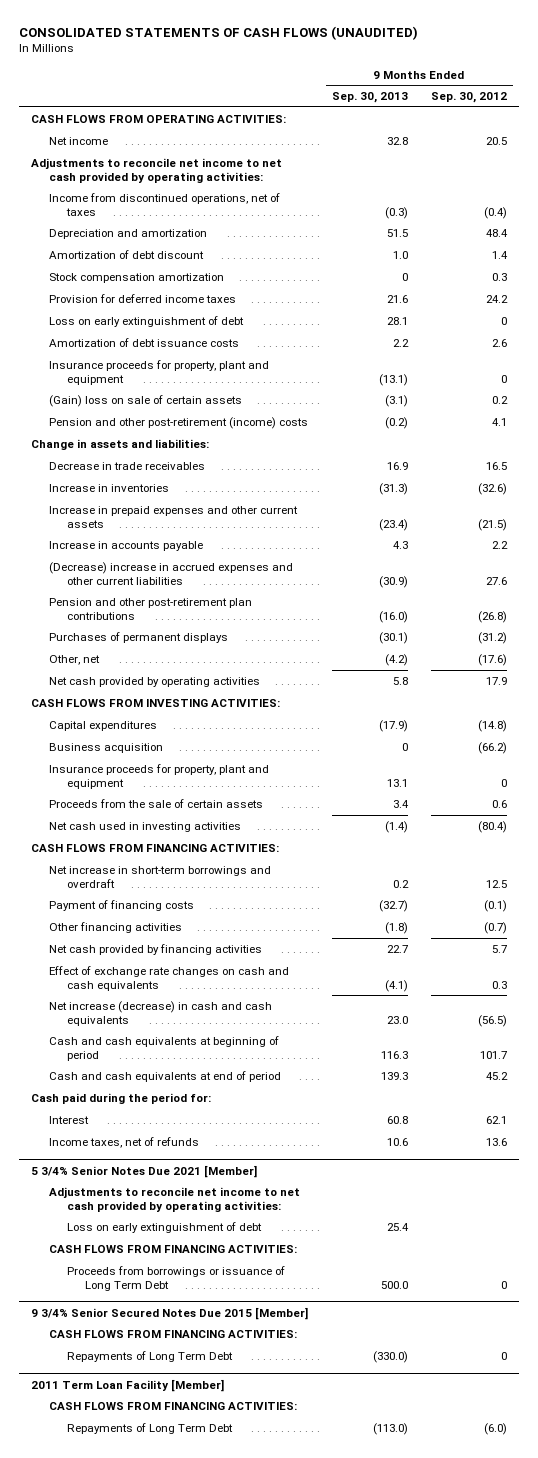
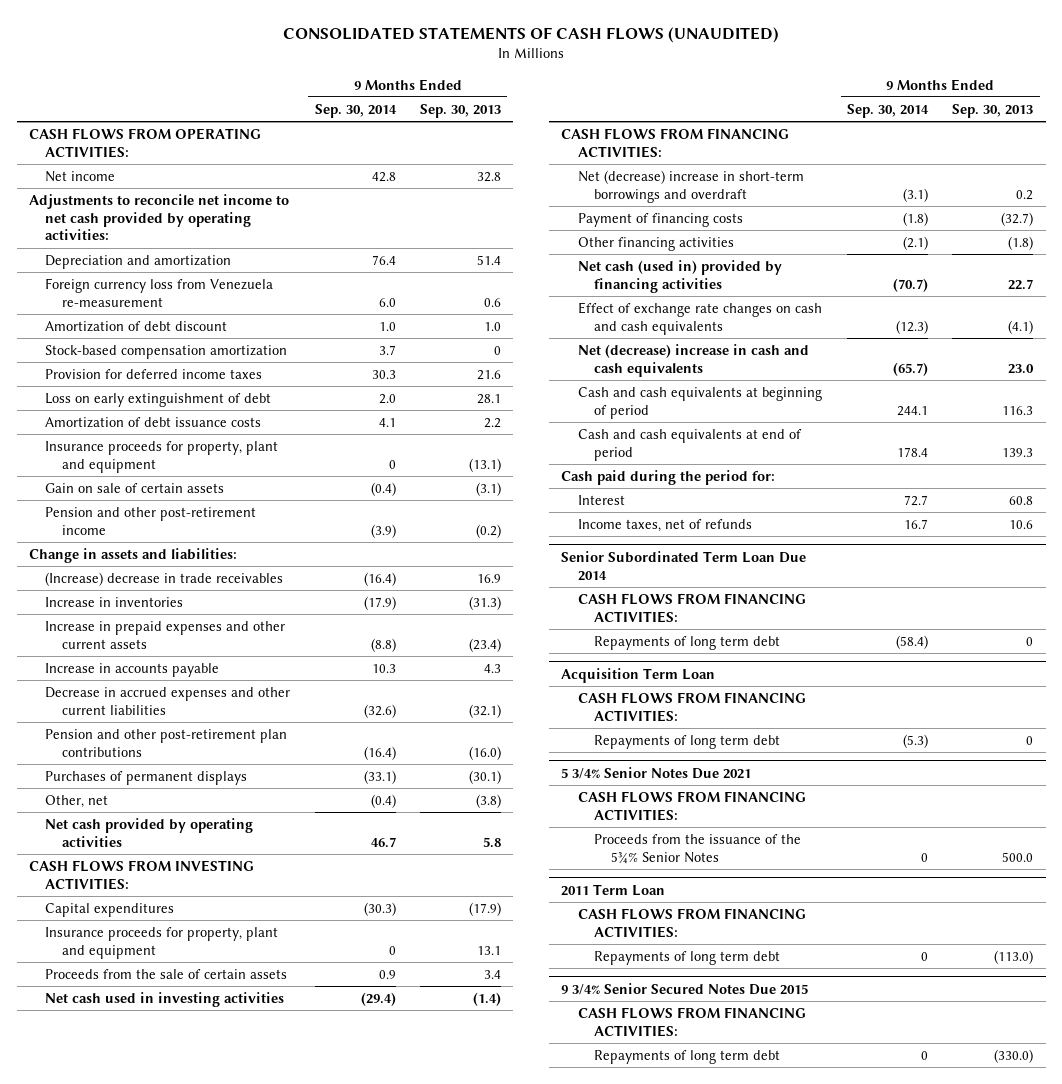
- | 9 Months Ended Sep. 30, 2013 | 9 Months Ended Sep. 30, 2012
+ | 9 Months Ended Sep. 30, 2014 | 9 Months Ended Sep. 30, 2013
- Income from discontinued operations, net of taxes | (0.3) | (0.4)
- Depreciation and amortization | 51.5 | 48.4
+ Depreciation and amortization | 76.4 | 51.4
+ Foreign currency loss from Venezuela re-measurement | 6.0 | 0.6
- Stock compensation amortization | 0 | 0.3
+ Stock-based compensation amortization | 3.7 | 0
- (Gain) loss on sale of certain assets | (3.1) | 0.2
- Pension and other post-retirement (income) costs | (0.2) | 4.1
+ Gain on sale of certain assets | (0.4) | (3.1)
+ Pension and other post-retirement income | (3.9) | (0.2)
- Decrease in trade receivables | 16.9 | 16.5
+ (Increase) decrease in trade receivables | (16.4) | 16.9
- (Decrease) increase in accrued expenses and other current liabilities | (30.9) | 27.6
+ Decrease in accrued expenses and other current liabilities | (32.6) | (32.1)
- Other, net | (4.2) | (17.6)
+ Other, net | (0.4) | (3.8)
- Business acquisition | 0 | (66.2)
- Net increase in short-term borrowings and overdraft | 0.2 | 12.5
+ Net (decrease) increase in short-term borrowings and overdraft | (3.1) | 0.2
- Net cash provided by financing activities | 22.7 | 5.7
+ Net cash (used in) provided by financing activities | (70.7) | 22.7
- Net increase (decrease) in cash and cash equivalents | 23.0 | (56.5)
+ Net (decrease) increase in cash and cash equivalents | (65.7) | 23.0
- 5 3/4% Senior Notes Due 2021 [Member]
- Adjustments to reconcile net income to net cash provided by operating activities:
- Loss on early extinguishment of debt | 25.4 |
+ Senior Subordinated Term Loan Due 2014
- Proceeds from borrowings or issuance of Long Term Debt | 500.0 | 0
- 9 3/4% Senior Secured Notes Due 2015 [Member]
+ Repayments of long term debt | (58.4) | 0
+ Acquisition Term Loan
- Repayments of Long Term Debt | (330.0) | 0
- 2011 Term Loan Facility [Member]
+ Repayments of long term debt | (5.3) | 0
+ 5 3/4% Senior Notes Due 2021
- Repayments of Long Term Debt | (113.0) | (6.0)
+ Proceeds from the issuance of the 5¾% Senior Notes | 0 | 500.0
+ 2011 Term Loan
+ CASH FLOWS FROM FINANCING ACTIVITIES:
+ Repayments of long term debt | 0 | (113.0)
+ 9 3/4% Senior Secured Notes Due 2015
+ CASH FLOWS FROM FINANCING ACTIVITIES:
+ Repayments of long term debt | 0 | (330.0)

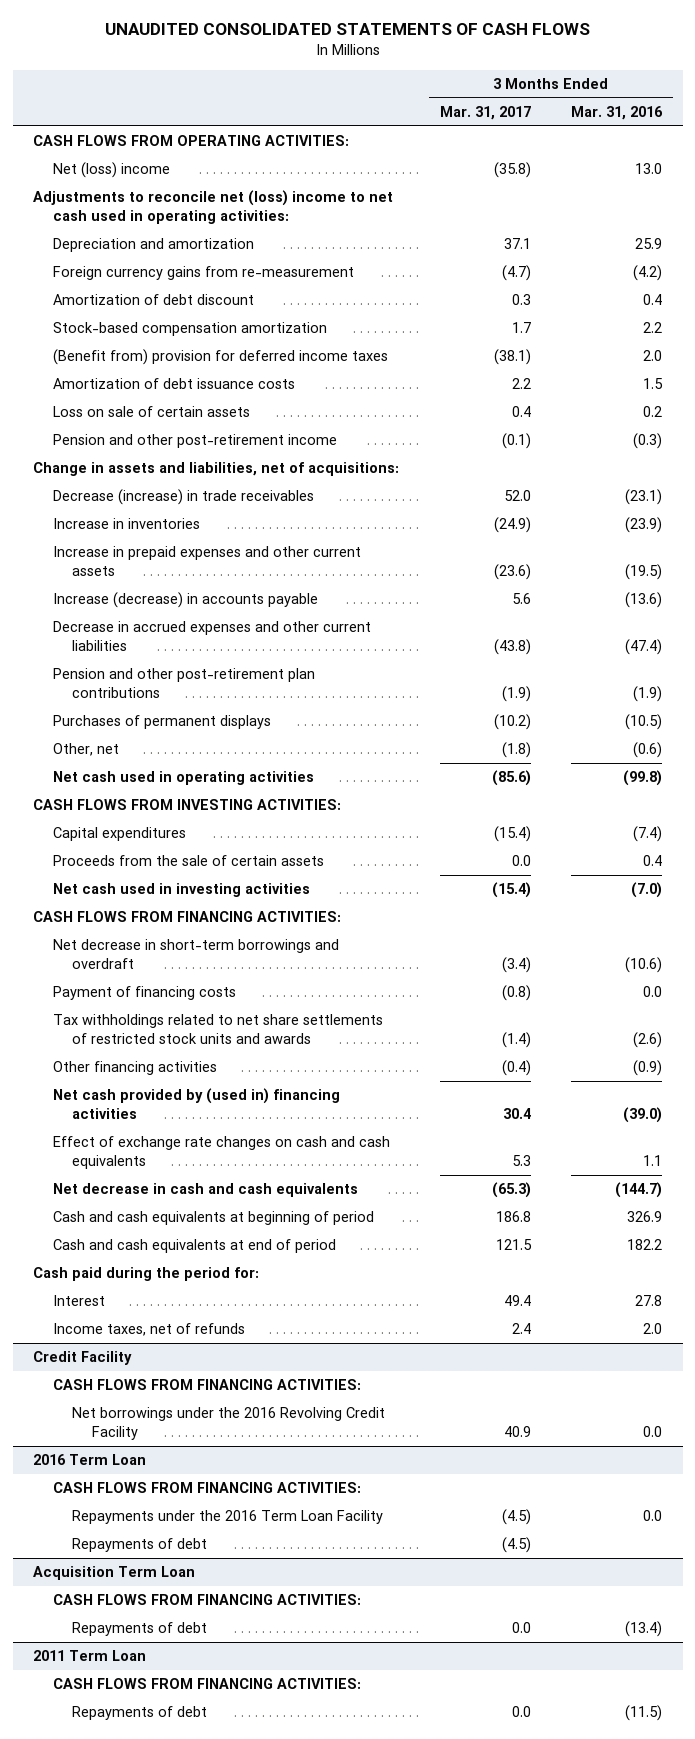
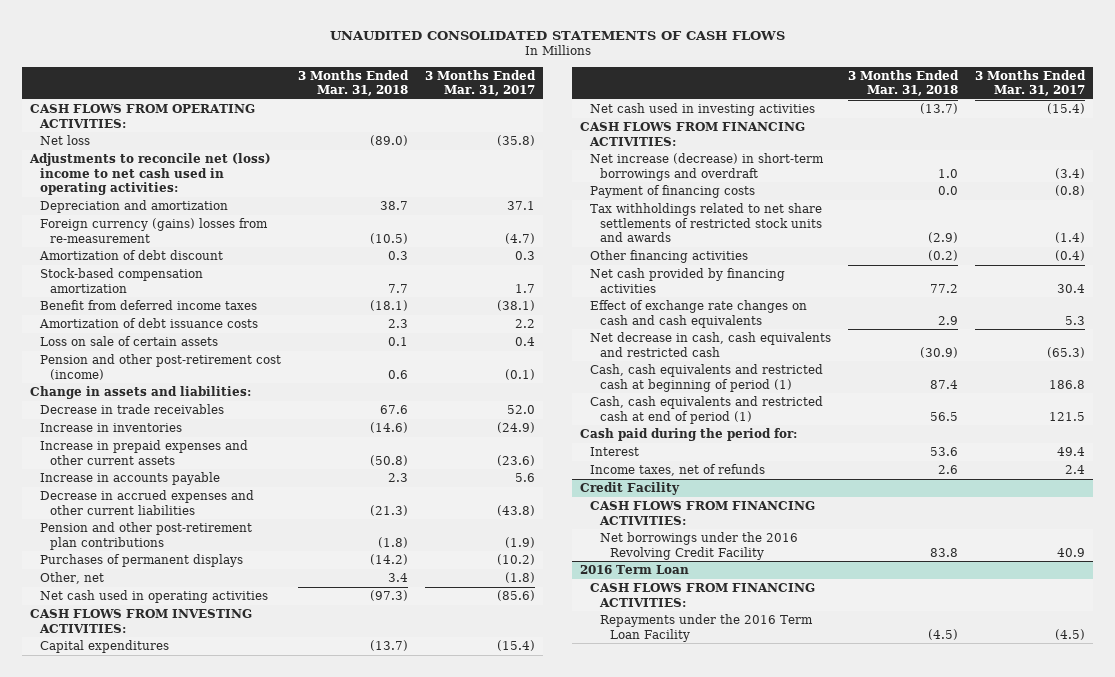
- | 3 Months Ended Mar. 31, 2017 | 3 Months Ended Mar. 31, 2016
+ | 3 Months Ended Mar. 31, 2018 | 3 Months Ended Mar. 31, 2017
- Net (loss) income | (35.8) | 13.0
+ Net loss | (89.0) | (35.8)
- Foreign currency gains from re-measurement | (4.7) | (4.2)
+ Foreign currency (gains) losses from re-measurement | (10.5) | (4.7)
- (Benefit from) provision for deferred income taxes | (38.1) | 2.0
+ Benefit from deferred income taxes | (18.1) | (38.1)
- Pension and other post-retirement income | (0.1) | (0.3)
- Change in assets and liabilities, net of acquisitions:
- Decrease (increase) in trade receivables | 52.0 | (23.1)
+ Pension and other post-retirement cost (income) | 0.6 | (0.1)
+ Change in assets and liabilities:
+ Decrease in trade receivables | 67.6 | 52.0
- Increase (decrease) in accounts payable | 5.6 | (13.6)
+ Increase in accounts payable | 2.3 | 5.6
- Proceeds from the sale of certain assets | 0.0 | 0.4
- Net decrease in short-term borrowings and overdraft | (3.4) | (10.6)
+ Net increase (decrease) in short-term borrowings and overdraft | 1.0 | (3.4)
- Net cash provided by (used in) financing activities | 30.4 | (39.0)
+ Net cash provided by financing activities | 77.2 | 30.4
- Net decrease in cash and cash equivalents | (65.3) | (144.7)
- Cash and cash equivalents at beginning of period | 186.8 | 326.9
- Cash and cash equivalents at end of period | 121.5 | 182.2
+ Net decrease in cash, cash equivalents and restricted cash | (30.9) | (65.3)
+ Cash, cash equivalents and restricted cash at beginning of period (1) | 87.4 | 186.8
+ Cash, cash equivalents and restricted cash at end of period (1) | 56.5 | 121.5
@ 2016 Term Loan
- Repayments of debt | (4.5) |
- Acquisition Term Loan
- CASH FLOWS FROM FINANCING ACTIVITIES:
- Repayments of debt | 0.0 | (13.4)
- 2011 Term Loan
- CASH FLOWS FROM FINANCING ACTIVITIES:
- Repayments of debt | 0.0 | (11.5)

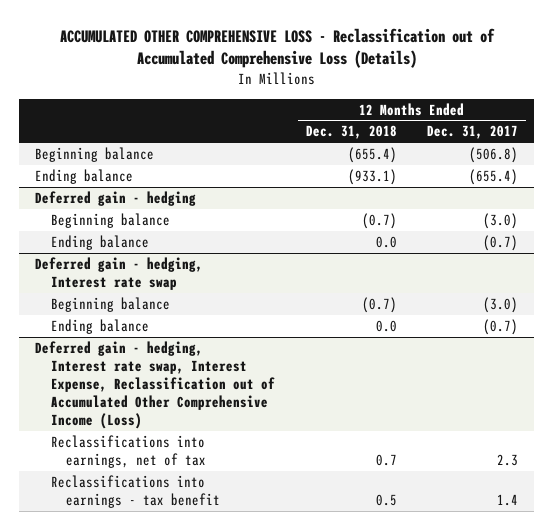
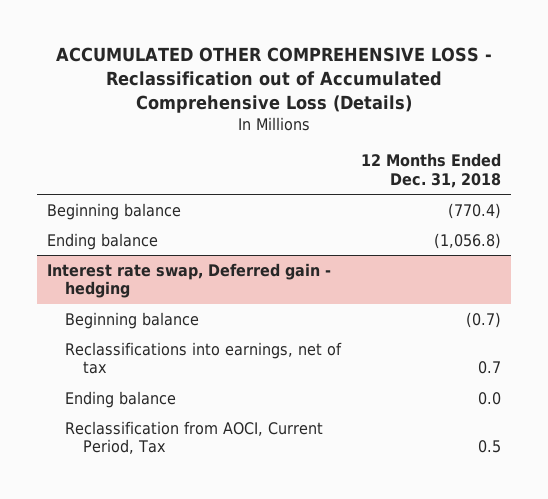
- | 12 Months Ended Dec. 31, 2018 | 12 Months Ended Dec. 31, 2017
+ | 12 Months Ended Dec. 31, 2018
- Beginning balance | (655.4) | (506.8)
- Ending balance | (933.1) | (655.4)
- Deferred gain - hedging
- Beginning balance | (0.7) | (3.0)
- Ending balance | 0.0 | (0.7)
- Deferred gain - hedging, Interest rate swap
+ Beginning balance | (770.4)
+ Ending balance | (1,056.8)
+ Interest rate swap, Deferred gain - hedging
- Ending balance | 0.0 | (0.7)
- Deferred gain - hedging, Interest rate swap, Interest Expense, Reclassification out of Accumulated Other Comprehensive Income (Loss)
- Reclassifications into earnings - tax benefit | 0.5 | 1.4
+ Ending balance | 0.0
+ Reclassification from AOCI, Current Period, Tax | 0.5

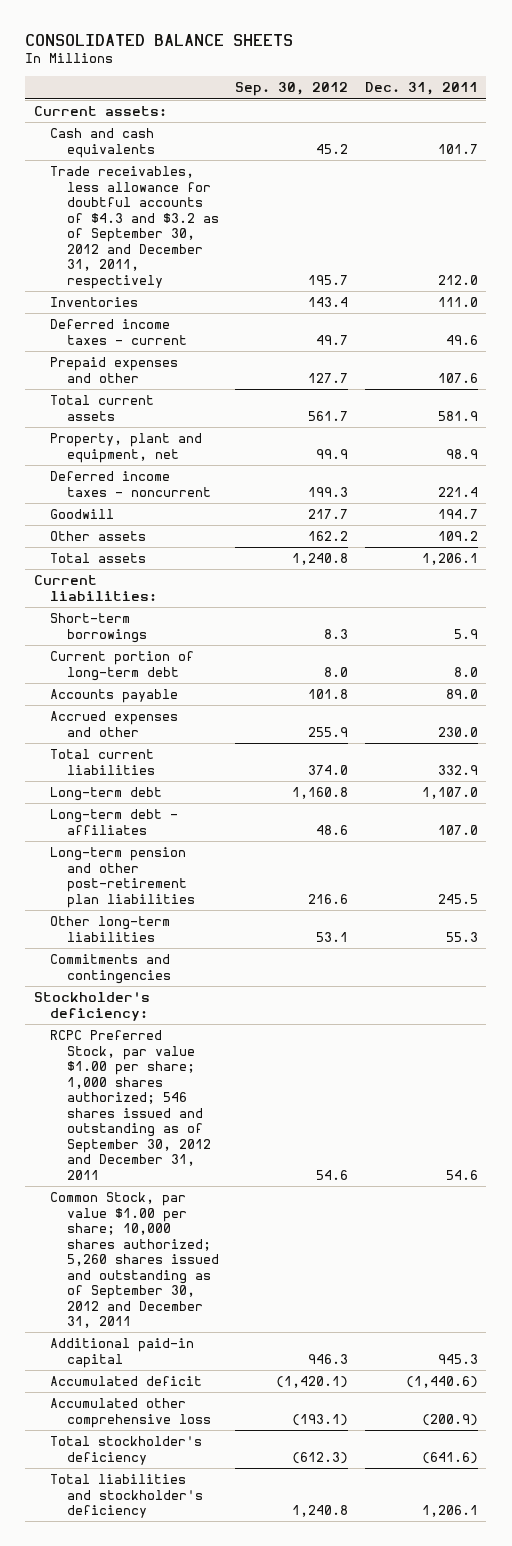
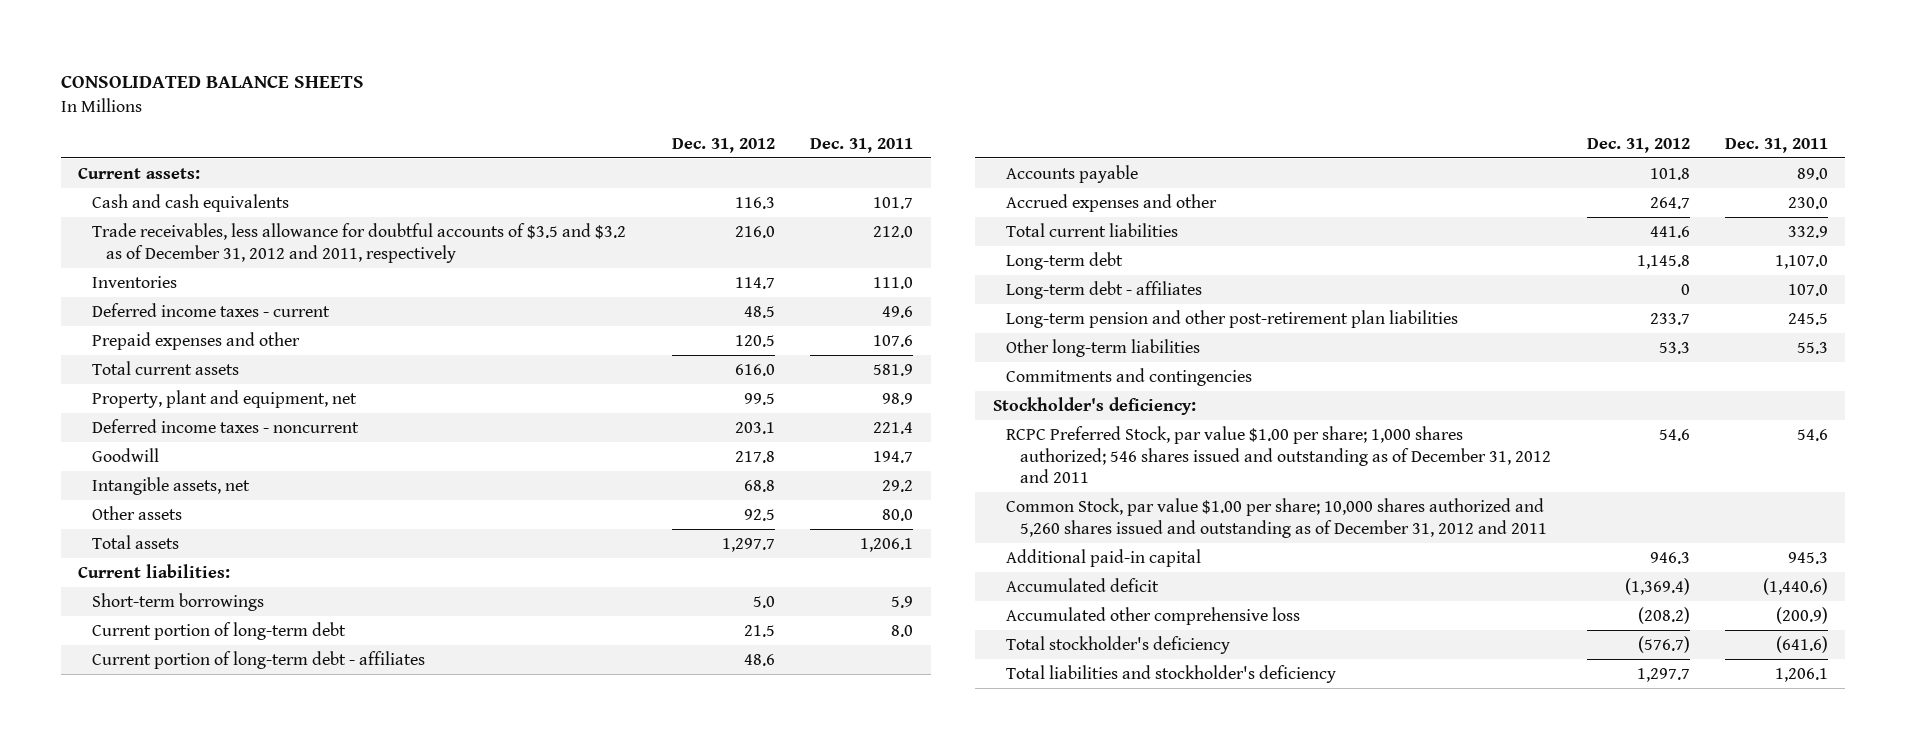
- | Sep. 30, 2012 | Dec. 31, 2011
+ | Dec. 31, 2012 | Dec. 31, 2011
- Trade receivables, less allowance for doubtful accounts of $4.3 and $3.2 as of September 30, 2012 and December 31, 2011, respectively | 195.7 | 212.0
+ Trade receivables, less allowance for doubtful accounts of $3.5 and $3.2 as of December 31, 2012 and 2011, respectively | 216.0 | 212.0
- Other assets | 162.2 | 109.2
+ Intangible assets, net | 68.8 | 29.2
+ Other assets | 92.5 | 80.0
+ Current portion of long-term debt - affiliates | 48.6 |
- RCPC Preferred Stock, par value $1.00 per share; 1,000 shares authorized; 546 shares issued and outstanding as of September 30, 2012 and December 31, 2011 | 54.6 | 54.6
- Common Stock, par value $1.00 per share; 10,000 shares authorized; 5,260 shares issued and outstanding as of September 30, 2012 and December 31, 2011
+ RCPC Preferred Stock, par value $1.00 per share; 1,000 shares authorized; 546 shares issued and outstanding as of December 31, 2012 and 2011 | 54.6 | 54.6
+ Common Stock, par value $1.00 per share; 10,000 shares authorized and 5,260 shares issued and outstanding as of December 31, 2012 and 2011

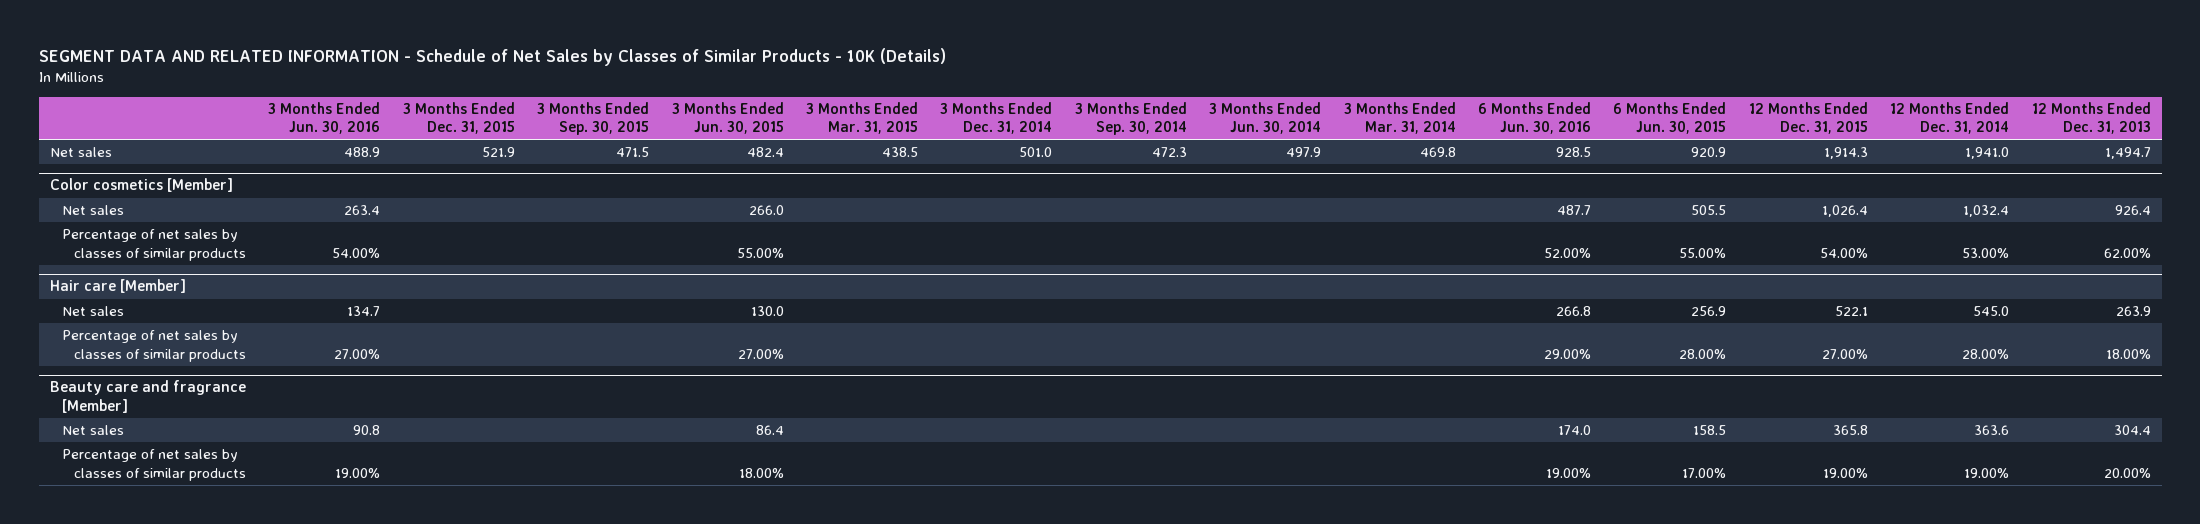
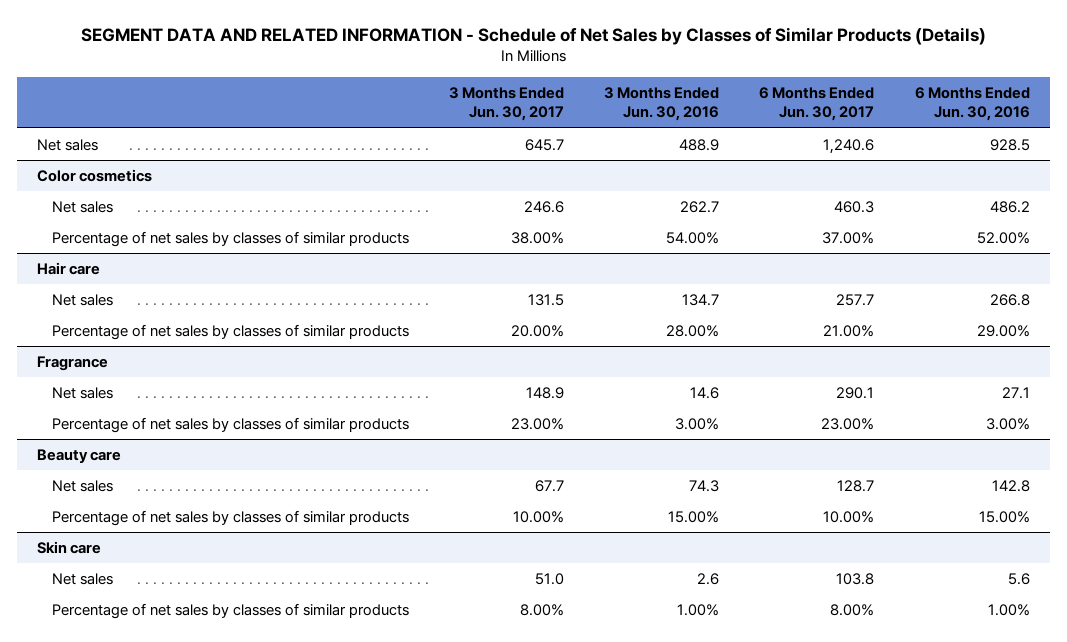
- SEGMENT DATA AND RELATED INFORMATION - Schedule of Net Sales by Classes of Similar Products - 10K (Details)
+ SEGMENT DATA AND RELATED INFORMATION - Schedule of Net Sales by Classes of Similar Products (Details)
- | 3 Months Ended Jun. 30, 2016 | 3 Months Ended Dec. 31, 2015 | 3 Months Ended Sep. 30, 2015 | 3 Months Ended Jun. 30, 2015 | 3 Months Ended Mar. 31, 2015 | 3 Months Ended Dec. 31, 2014 | 3 Months Ended Sep. 30, 2014 | 3 Months Ended Jun. 30, 2014 | 3 Months Ended Mar. 31, 2014 | 6 Months Ended Jun. 30, 2016 | 6 Months Ended Jun. 30, 2015 | 12 Months Ended Dec. 31, 2015 | 12 Months Ended Dec. 31, 2014 | 12 Months Ended Dec. 31, 2013
+ | 3 Months Ended Jun. 30, 2017 | 3 Months Ended Jun. 30, 2016 | 6 Months Ended Jun. 30, 2017 | 6 Months Ended Jun. 30, 2016
- Color cosmetics [Member]
- Net sales | 263.4 | | | 266.0 | | | | | | 487.7 | 505.5 | 1,026.4 | 1,032.4 | 926.4
+ Color cosmetics
+ Net sales | 246.6 | 262.7 | 460.3 | 486.2
- Hair care [Member]
+ Hair care
- Percentage of net sales by classes of similar products | 27.00% | | | 27.00% | | | | | | 29.00% | 28.00% | 27.00% | 28.00% | 18.00%
- Beauty care and fragrance [Member]
- Net sales | 90.8 | | | 86.4 | | | | | | 174.0 | 158.5 | 365.8 | 363.6 | 304.4
- Percentage of net sales by classes of similar products | 19.00% | | | 18.00% | | | | | | 19.00% | 17.00% | 19.00% | 19.00% | 20.00%
+ Percentage of net sales by classes of similar products | 20.00% | 28.00% | 21.00% | 29.00%
+ Fragrance
+ Net sales | 148.9 | 14.6 | 290.1 | 27.1
+ Percentage of net sales by classes of similar products | 23.00% | 3.00% | 23.00% | 3.00%
+ Beauty care
+ Net sales | 67.7 | 74.3 | 128.7 | 142.8
+ Percentage of net sales by classes of similar products | 10.00% | 15.00% | 10.00% | 15.00%
+ Skin care
+ Net sales | 51.0 | 2.6 | 103.8 | 5.6
+ Percentage of net sales by classes of similar products | 8.00% | 1.00% | 8.00% | 1.00%

